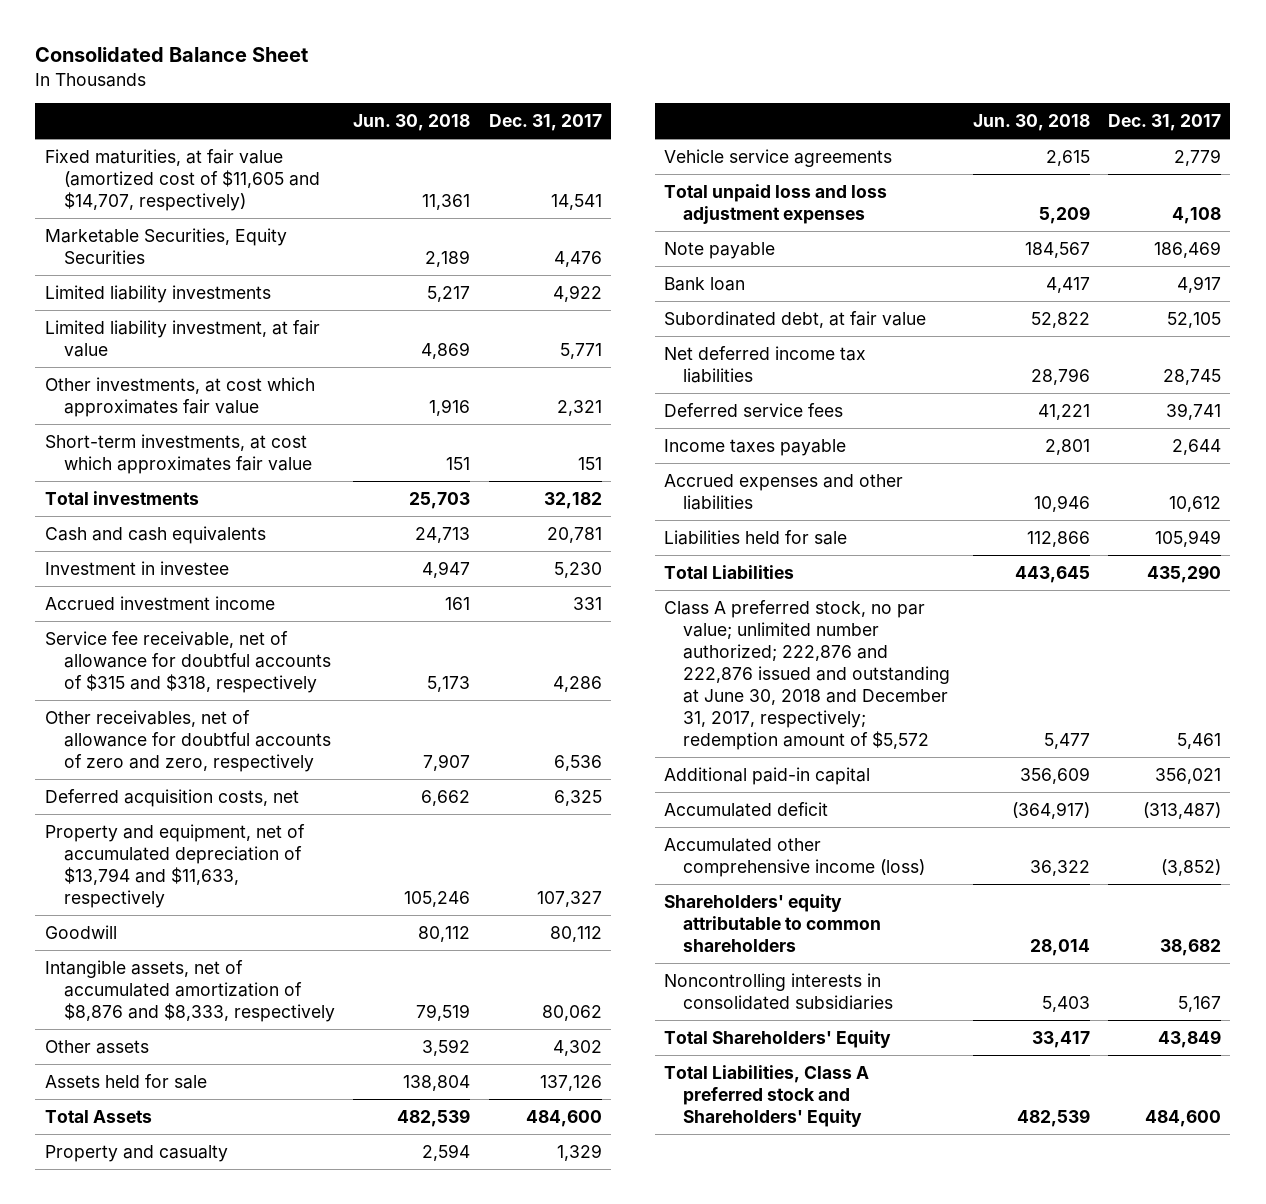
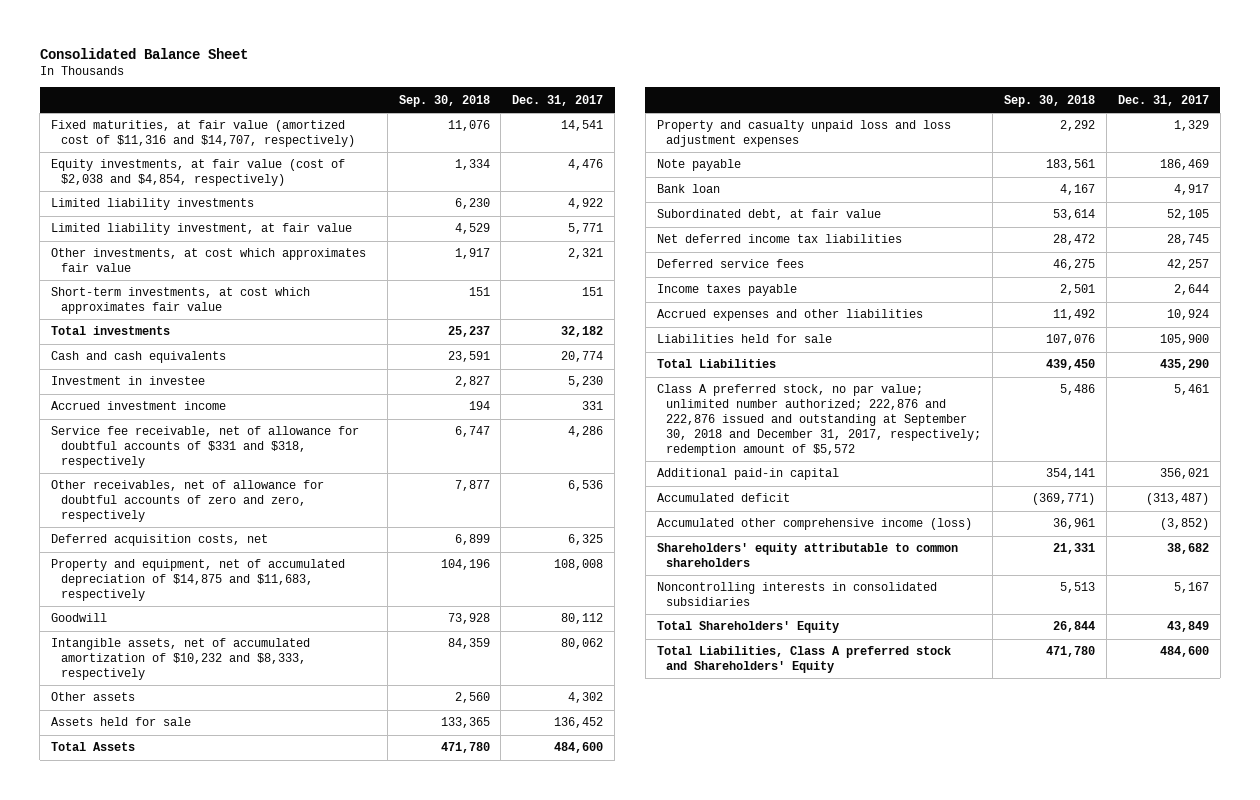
- | Jun. 30, 2018 | Dec. 31, 2017
+ | Sep. 30, 2018 | Dec. 31, 2017
- Fixed maturities, at fair value (amortized cost of $11,605 and $14,707, respectively) | 11,361 | 14,541
- Marketable Securities, Equity Securities | 2,189 | 4,476
+ Fixed maturities, at fair value (amortized cost of $11,316 and $14,707, respectively) | 11,076 | 14,541
+ Equity investments, at fair value (cost of $2,038 and $4,854, respectively) | 1,334 | 4,476
- Cash and cash equivalents | 24,713 | 20,781
+ Cash and cash equivalents | 23,591 | 20,774
- Service fee receivable, net of allowance for doubtful accounts of $315 and $318, respectively | 5,173 | 4,286
+ Service fee receivable, net of allowance for doubtful accounts of $331 and $318, respectively | 6,747 | 4,286
- Property and equipment, net of accumulated depreciation of $13,794 and $11,633, respectively | 105,246 | 107,327
+ Property and equipment, net of accumulated depreciation of $14,875 and $11,683, respectively | 104,196 | 108,008
- Intangible assets, net of accumulated amortization of $8,876 and $8,333, respectively | 79,519 | 80,062
+ Intangible assets, net of accumulated amortization of $10,232 and $8,333, respectively | 84,359 | 80,062
- Assets held for sale | 138,804 | 137,126
+ Assets held for sale | 133,365 | 136,452
- Property and casualty | 2,594 | 1,329
- Vehicle service agreements | 2,615 | 2,779
- Total unpaid loss and loss adjustment expenses | 5,209 | 4,108
+ Property and casualty unpaid loss and loss adjustment expenses | 2,292 | 1,329
- Deferred service fees | 41,221 | 39,741
+ Deferred service fees | 46,275 | 42,257
- Accrued expenses and other liabilities | 10,946 | 10,612
- Liabilities held for sale | 112,866 | 105,949
+ Accrued expenses and other liabilities | 11,492 | 10,924
+ Liabilities held for sale | 107,076 | 105,900
- Class A preferred stock, no par value; unlimited number authorized; 222,876 and 222,876 issued and outstanding at June 30, 2018 and December 31, 2017, respectively; redemption amount of $5,572 | 5,477 | 5,461
+ Class A preferred stock, no par value; unlimited number authorized; 222,876 and 222,876 issued and outstanding at September 30, 2018 and December 31, 2017, respectively; redemption amount of $5,572 | 5,486 | 5,461

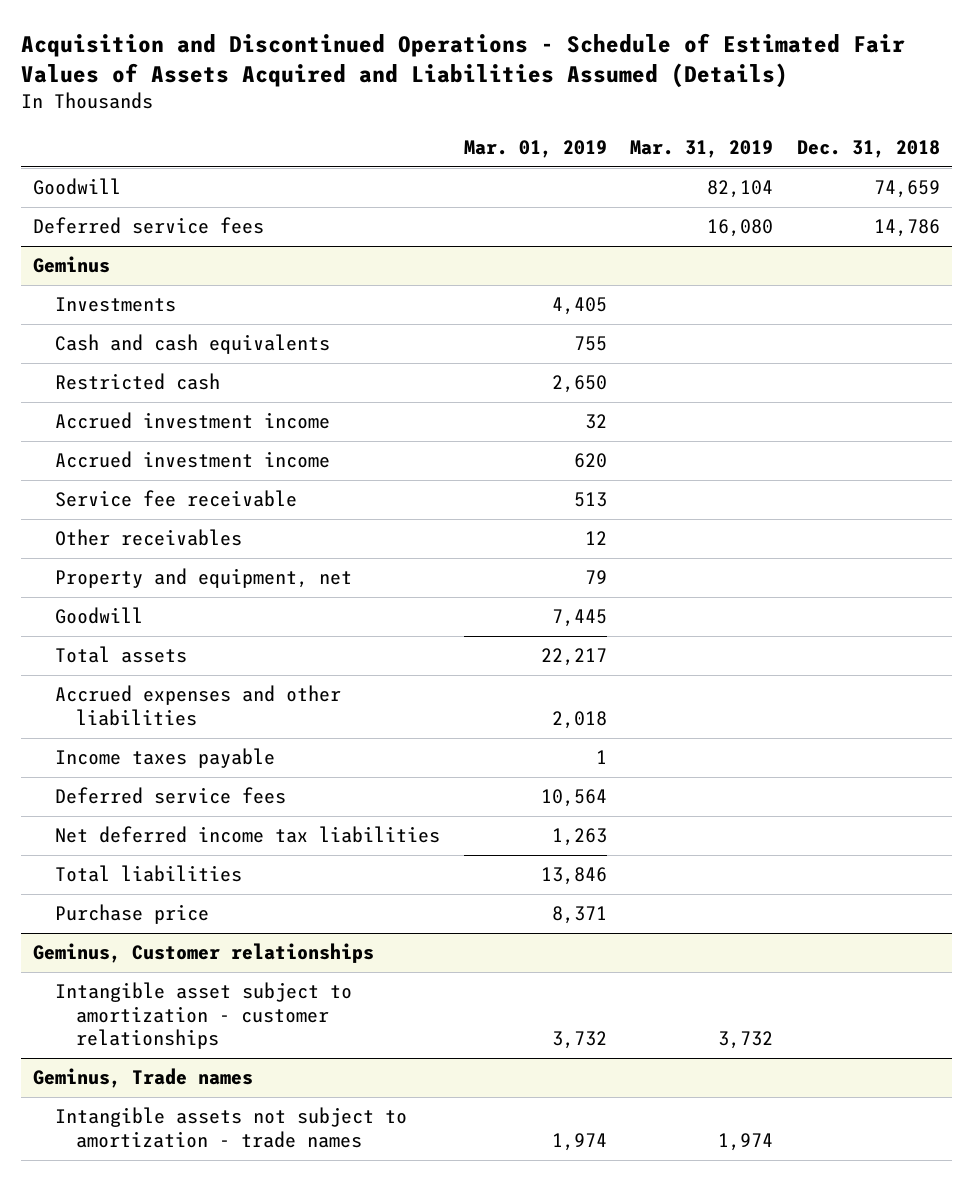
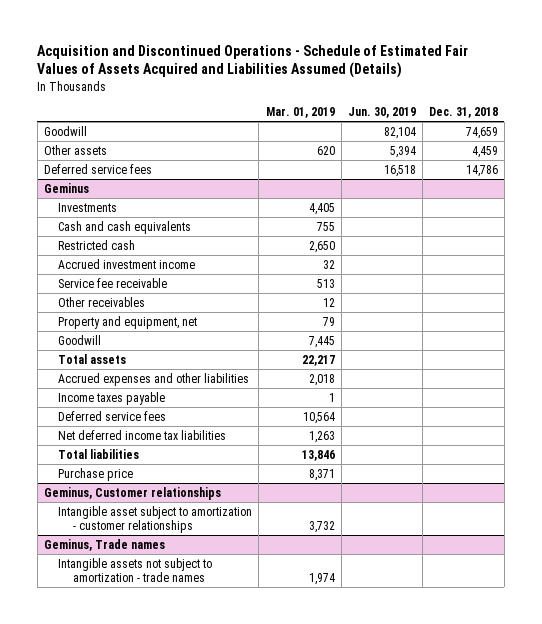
- | Mar. 01, 2019 | Mar. 31, 2019 | Dec. 31, 2018
+ | Mar. 01, 2019 | Jun. 30, 2019 | Dec. 31, 2018
+ Other assets | 620 | 5,394 | 4,459
@ Geminus
- Accrued investment income | 620 | |

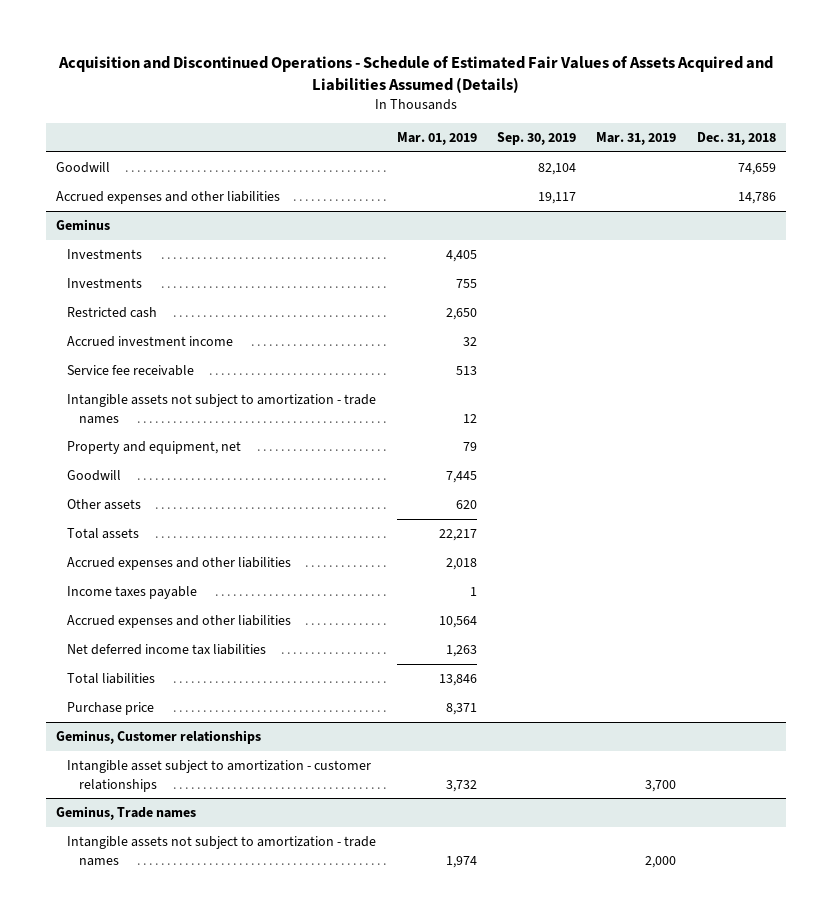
- | Mar. 01, 2019 | Jun. 30, 2019 | Dec. 31, 2018
+ | Mar. 01, 2019 | Sep. 30, 2019 | Mar. 31, 2019 | Dec. 31, 2018
- Other assets | 620 | 5,394 | 4,459
- Deferred service fees | | 16,518 | 14,786
+ Accrued expenses and other liabilities | | 19,117 | | 14,786
@ Geminus
- Cash and cash equivalents | 755 | |
+ Investments | 755 | | |
- Other receivables | 12 | |
+ Intangible assets not subject to amortization - trade names | 12 | | |
+ Other assets | 620 | | |
- Deferred service fees | 10,564 | |
+ Accrued expenses and other liabilities | 10,564 | | |

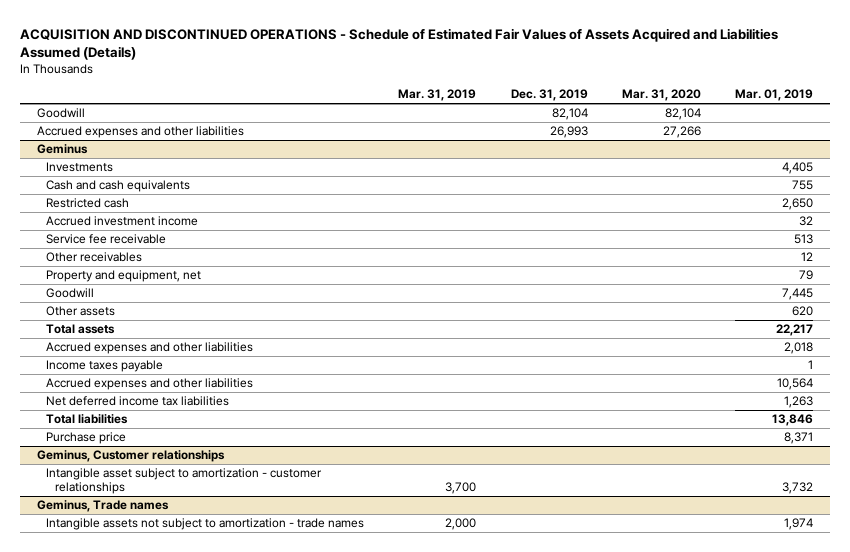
- Acquisition and Discontinued Operations - Schedule of Estimated Fair Values of Assets Acquired and Liabilities Assumed (Details)
+ ACQUISITION AND DISCONTINUED OPERATIONS - Schedule of Estimated Fair Values of Assets Acquired and Liabilities Assumed (Details)
- | Mar. 01, 2019 | Sep. 30, 2019 | Mar. 31, 2019 | Dec. 31, 2018
+ | Mar. 31, 2019 | Dec. 31, 2019 | Mar. 31, 2020 | Mar. 01, 2019
@ Geminus
- Investments | 755 | | |
+ Cash and cash equivalents | | | | 755
- Intangible assets not subject to amortization - trade names | 12 | | |
+ Other receivables | | | | 12

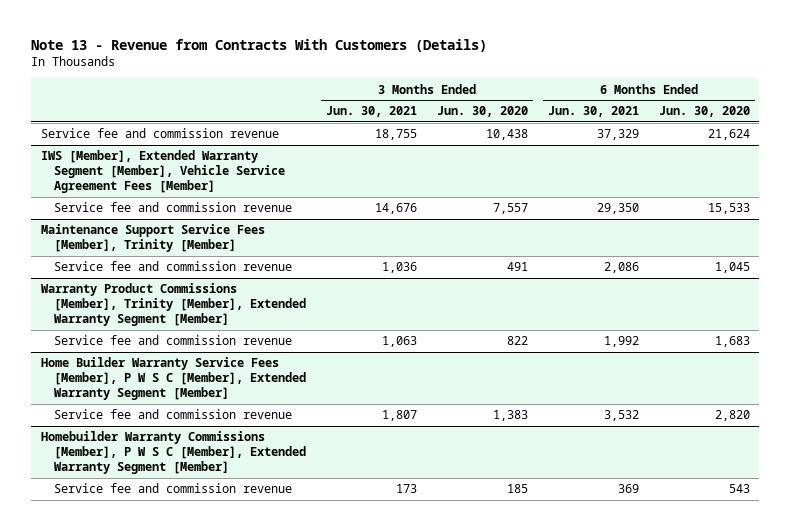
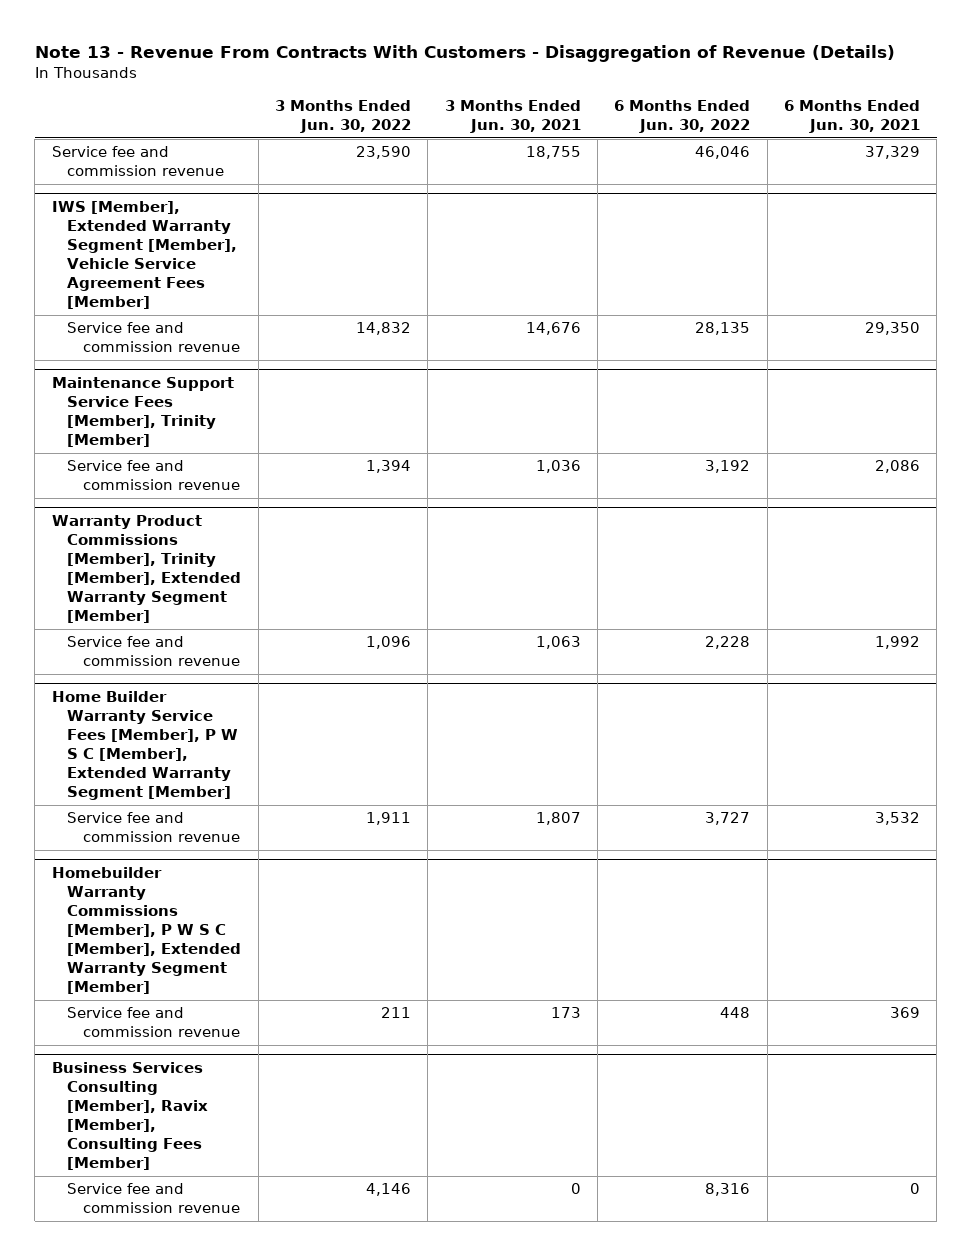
- Note 13 - Revenue from Contracts With Customers (Details)
+ Note 13 - Revenue From Contracts With Customers - Disaggregation of Revenue (Details)
- | 3 Months Ended Jun. 30, 2021 | 3 Months Ended Jun. 30, 2020 | 6 Months Ended Jun. 30, 2021 | 6 Months Ended Jun. 30, 2020
+ | 3 Months Ended Jun. 30, 2022 | 3 Months Ended Jun. 30, 2021 | 6 Months Ended Jun. 30, 2022 | 6 Months Ended Jun. 30, 2021
+ Business Services Consulting [Member], Ravix [Member], Consulting Fees [Member]
+ Service fee and commission revenue | 4,146 | 0 | 8,316 | 0

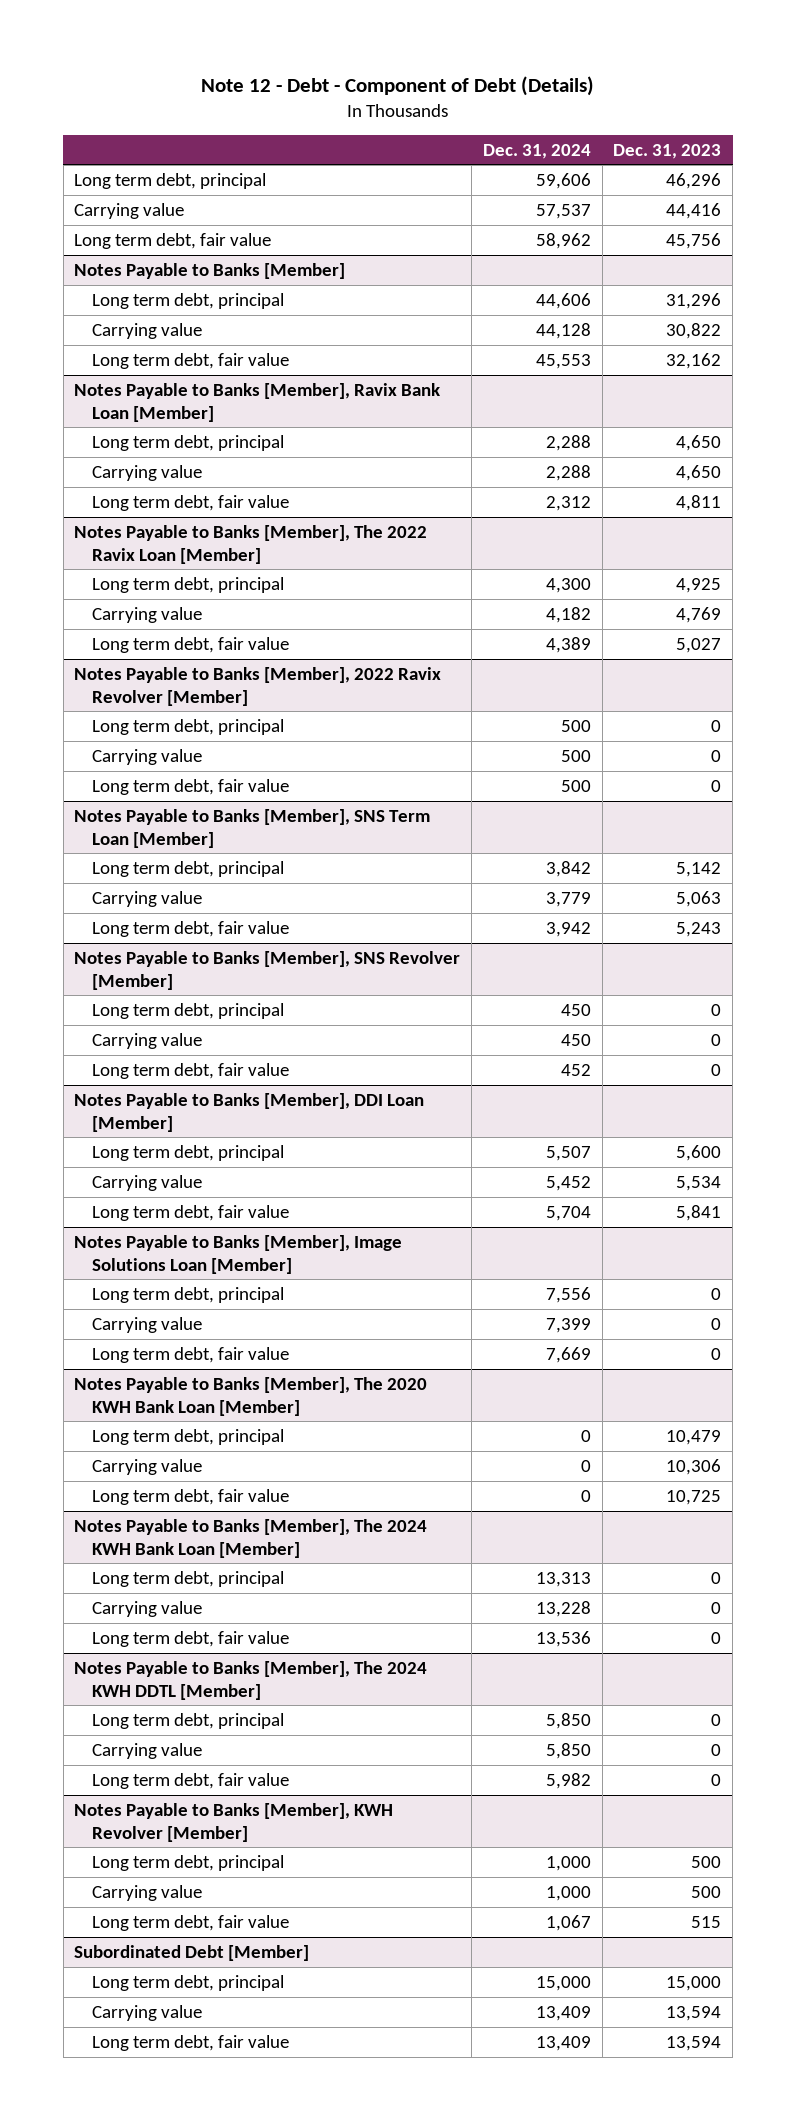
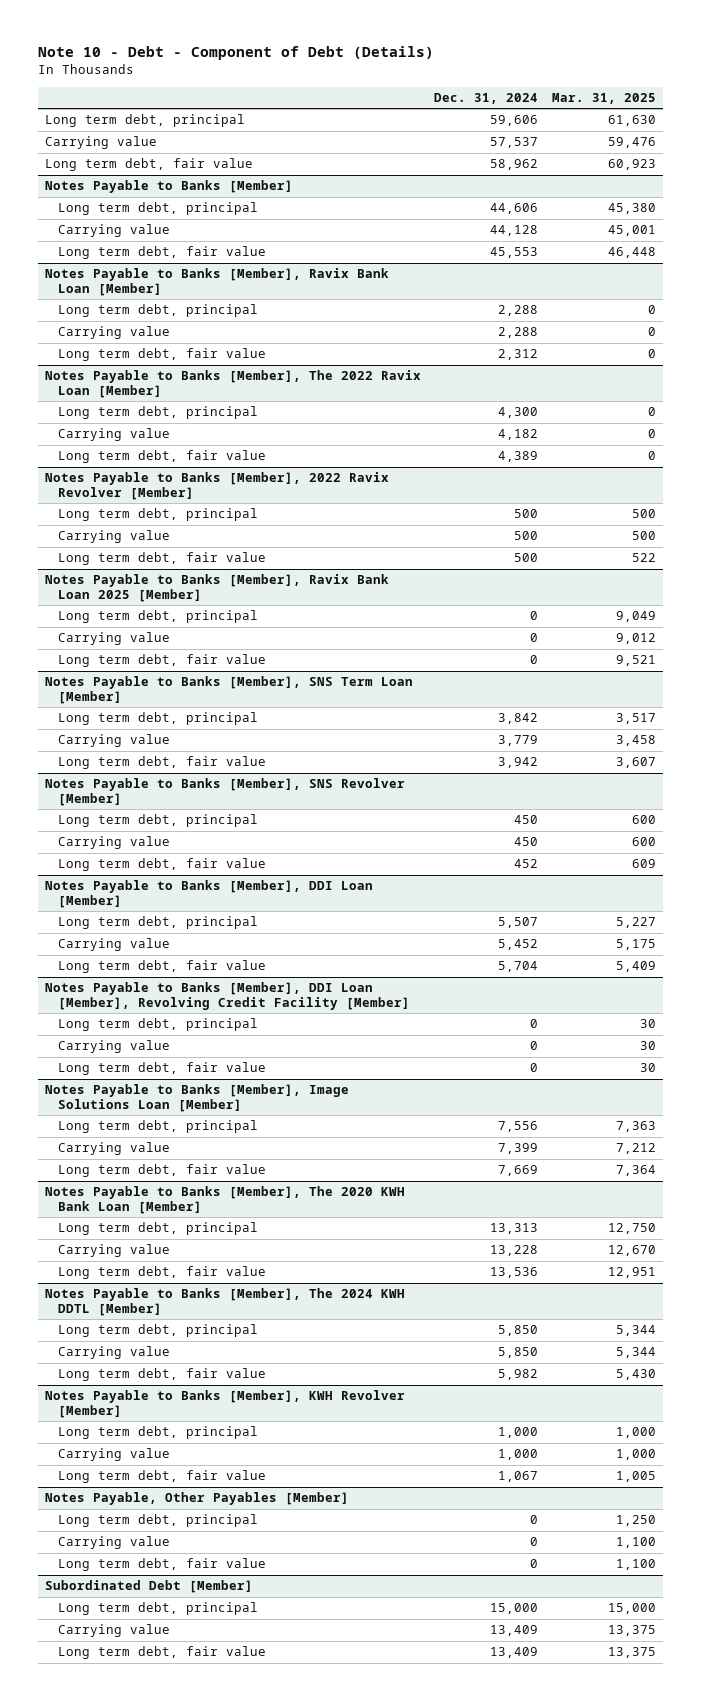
- Note 12 - Debt - Component of Debt (Details)
+ Note 10 - Debt - Component of Debt (Details)
- | Dec. 31, 2024 | Dec. 31, 2023
+ | Dec. 31, 2024 | Mar. 31, 2025
+ Notes Payable to Banks [Member], Ravix Bank Loan 2025 [Member]
+ Long term debt, principal | 0 | 9,049
+ Carrying value | 0 | 9,012
+ Long term debt, fair value | 0 | 9,521
+ Notes Payable to Banks [Member], DDI Loan [Member], Revolving Credit Facility [Member]
+ Long term debt, principal | 0 | 30
+ Carrying value | 0 | 30
+ Long term debt, fair value | 0 | 30
@ Notes Payable to Banks [Member], The 2020 KWH Bank Loan [Member]
- Long term debt, principal | 0 | 10,479
- Carrying value | 0 | 10,306
- Long term debt, fair value | 0 | 10,725
- Notes Payable to Banks [Member], The 2024 KWH Bank Loan [Member]
+ Notes Payable, Other Payables [Member]
+ Long term debt, principal | 0 | 1,250
+ Carrying value | 0 | 1,100
+ Long term debt, fair value | 0 | 1,100

